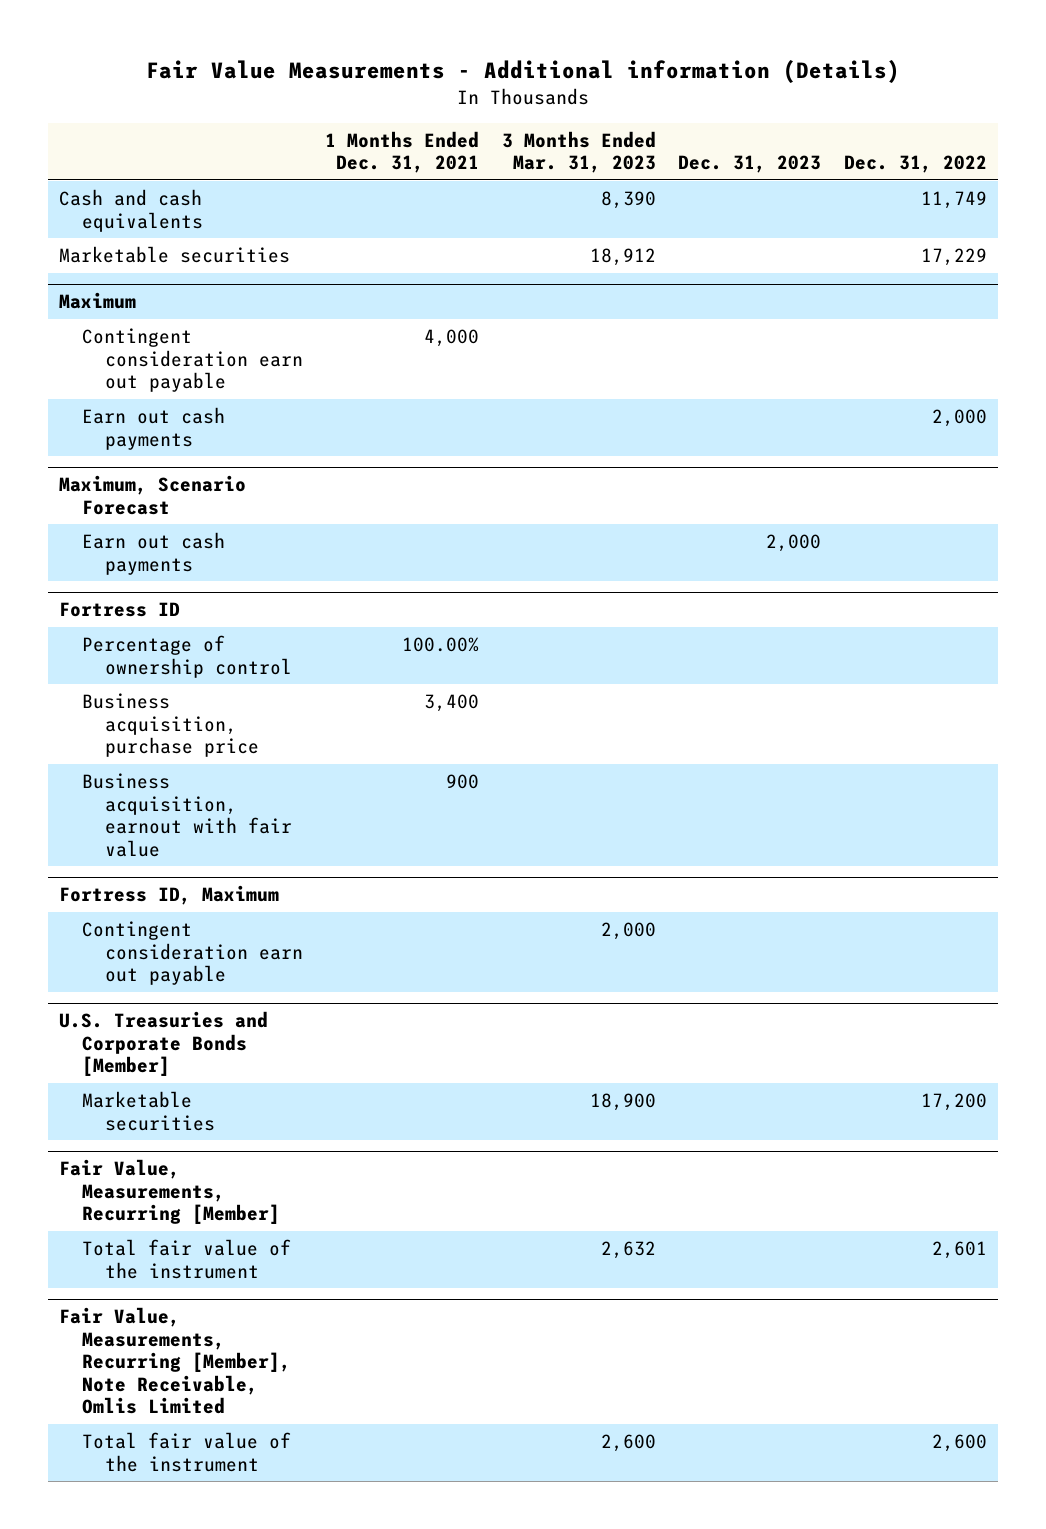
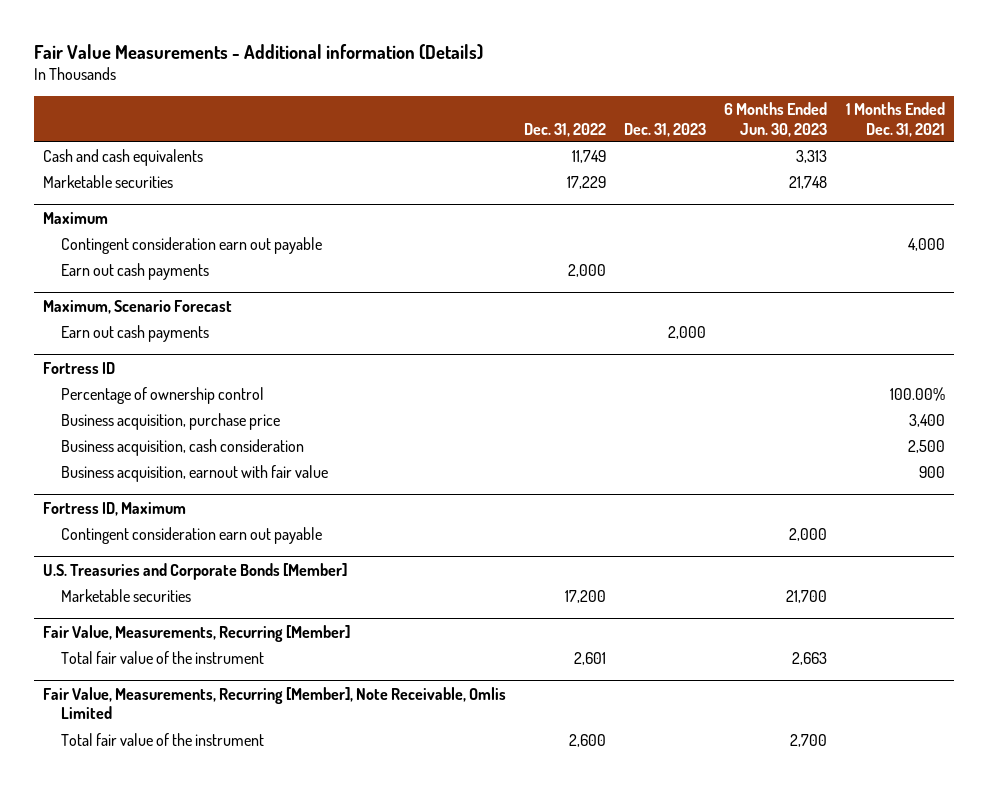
- | 1 Months Ended Dec. 31, 2021 | 3 Months Ended Mar. 31, 2023 | Dec. 31, 2023 | Dec. 31, 2022
+ | Dec. 31, 2022 | Dec. 31, 2023 | 6 Months Ended Jun. 30, 2023 | 1 Months Ended Dec. 31, 2021
@ Fortress ID
+ Business acquisition, cash consideration | | | | 2,500

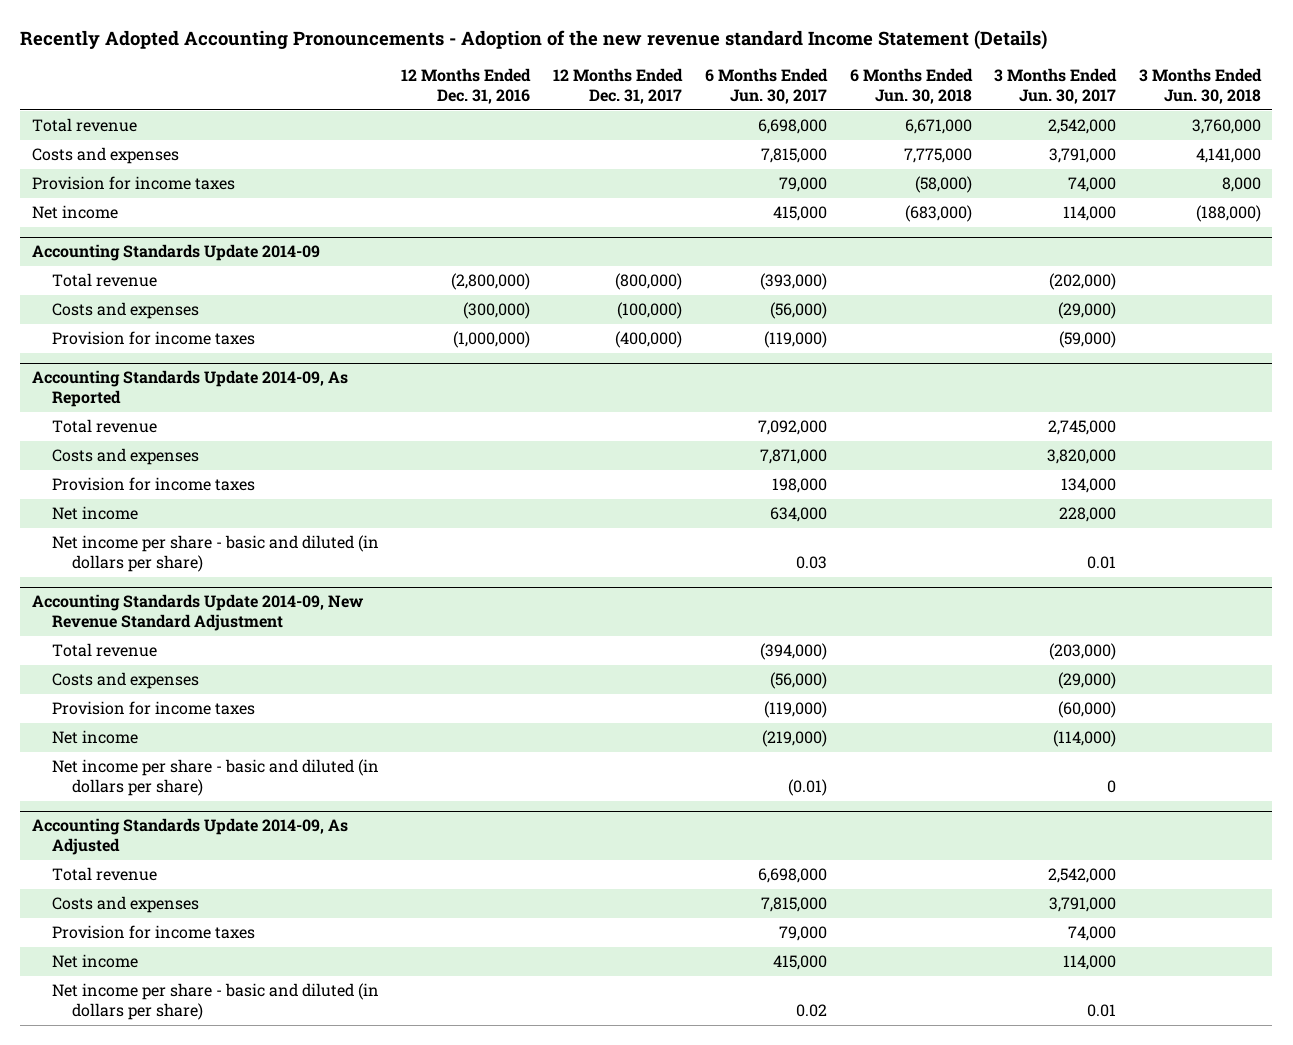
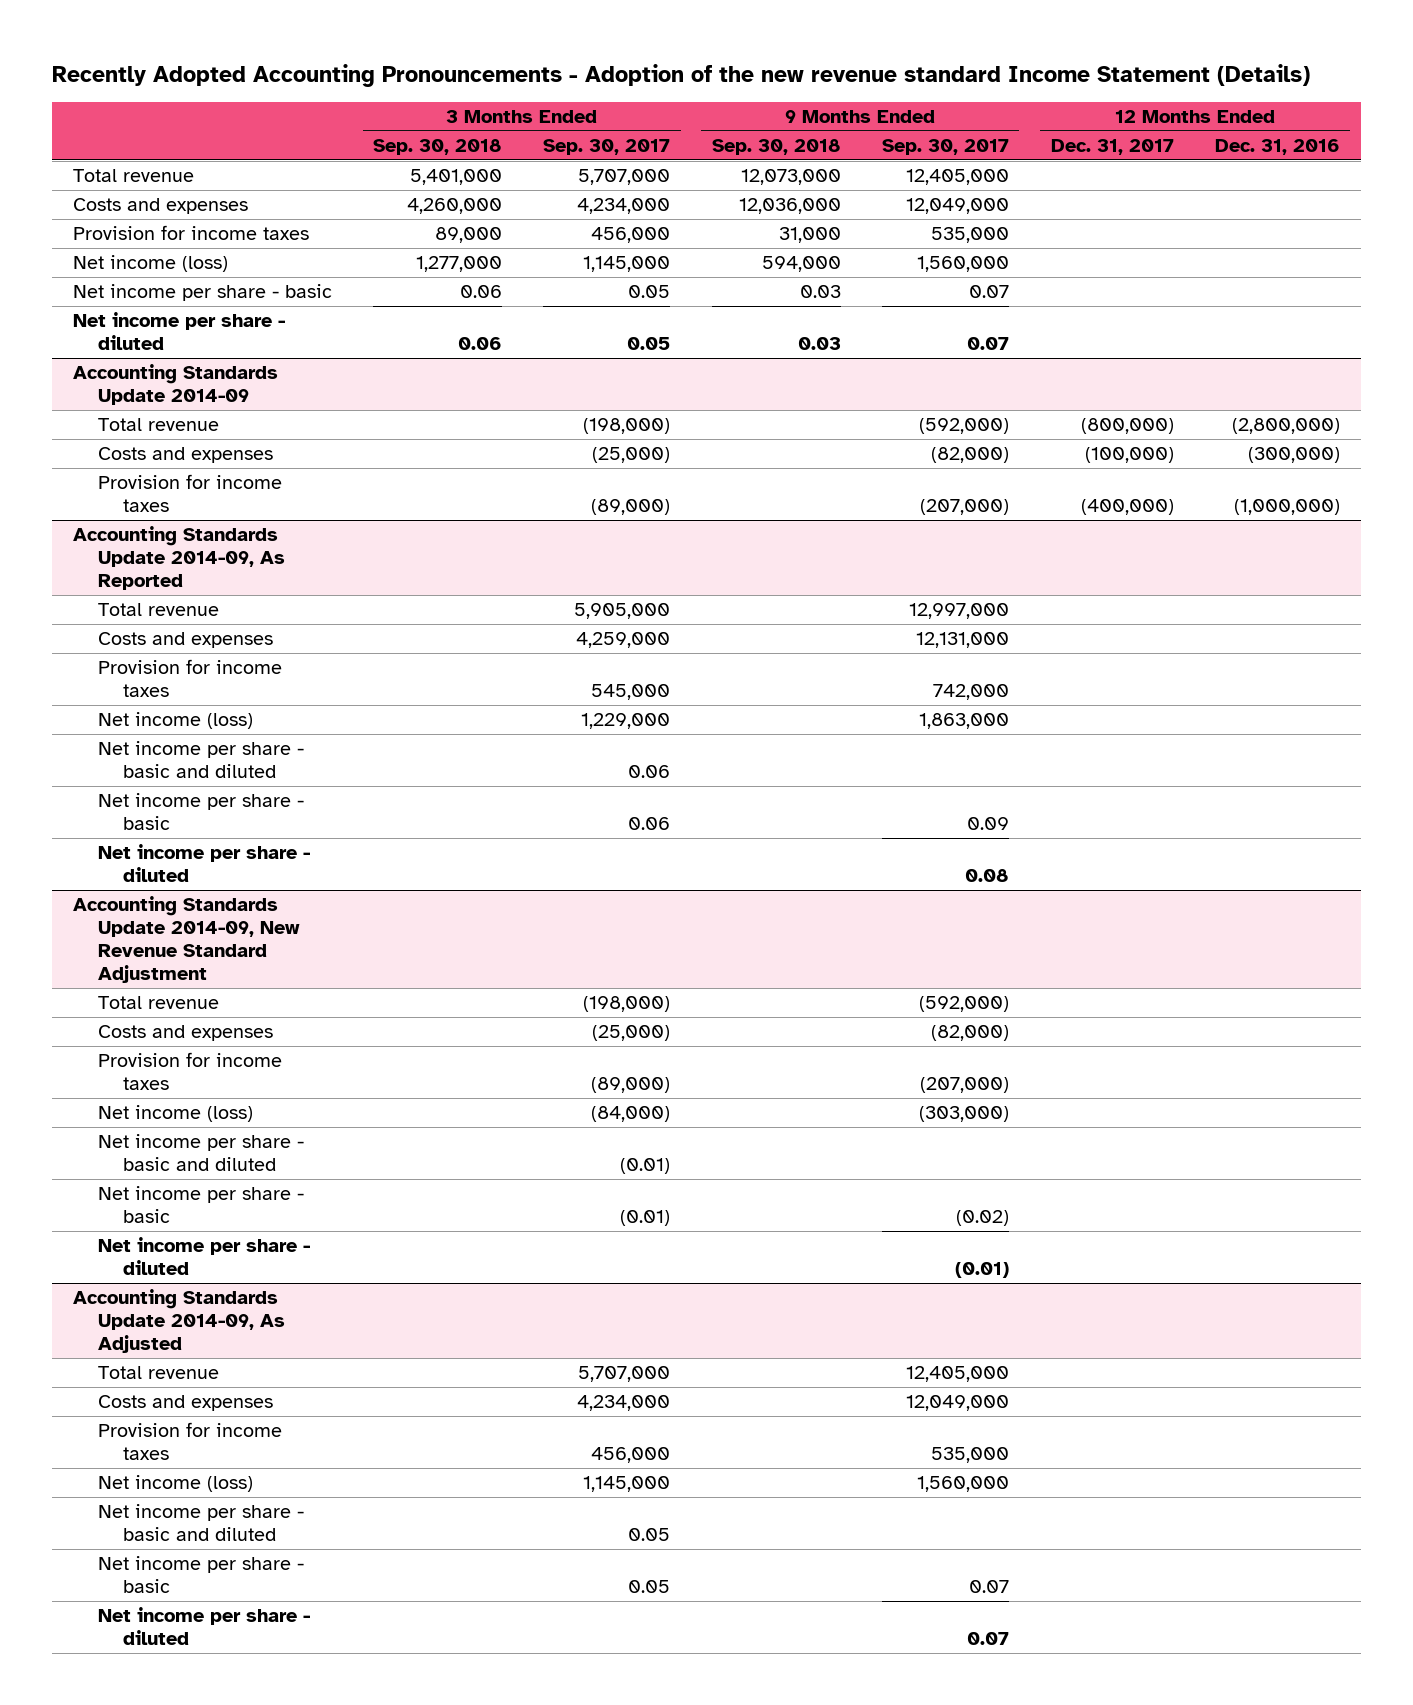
- | 12 Months Ended Dec. 31, 2016 | 12 Months Ended Dec. 31, 2017 | 6 Months Ended Jun. 30, 2017 | 6 Months Ended Jun. 30, 2018 | 3 Months Ended Jun. 30, 2017 | 3 Months Ended Jun. 30, 2018
+ | 3 Months Ended Sep. 30, 2018 | 3 Months Ended Sep. 30, 2017 | 9 Months Ended Sep. 30, 2018 | 9 Months Ended Sep. 30, 2017 | 12 Months Ended Dec. 31, 2017 | 12 Months Ended Dec. 31, 2016
- Net income | | | 415,000 | (683,000) | 114,000 | (188,000)
+ Net income (loss) | 1,277,000 | 1,145,000 | 594,000 | 1,560,000 | |
+ Net income per share - basic | 0.06 | 0.05 | 0.03 | 0.07 | |
+ Net income per share - diluted | 0.06 | 0.05 | 0.03 | 0.07 | |
@ Accounting Standards Update 2014-09, As Reported
- Net income | | | 634,000 | | 228,000 |
- Net income per share - basic and diluted (in dollars per share) | | | 0.03 | | 0.01 |
+ Net income (loss) | | 1,229,000 | | 1,863,000 | |
+ Net income per share - basic and diluted | | 0.06 | | | |
+ Net income per share - basic | | 0.06 | | 0.09 | |
+ Net income per share - diluted | | | | 0.08 | |
@ Accounting Standards Update 2014-09, New Revenue Standard Adjustment
- Net income | | | (219,000) | | (114,000) |
- Net income per share - basic and diluted (in dollars per share) | | | (0.01) | | 0 |
+ Net income (loss) | | (84,000) | | (303,000) | |
+ Net income per share - basic and diluted | | (0.01) | | | |
+ Net income per share - basic | | (0.01) | | (0.02) | |
+ Net income per share - diluted | | | | (0.01) | |
@ Accounting Standards Update 2014-09, As Adjusted
- Net income | | | 415,000 | | 114,000 |
- Net income per share - basic and diluted (in dollars per share) | | | 0.02 | | 0.01 |
+ Net income (loss) | | 1,145,000 | | 1,560,000 | |
+ Net income per share - basic and diluted | | 0.05 | | | |
+ Net income per share - basic | | 0.05 | | 0.07 | |
+ Net income per share - diluted | | | | 0.07 | |

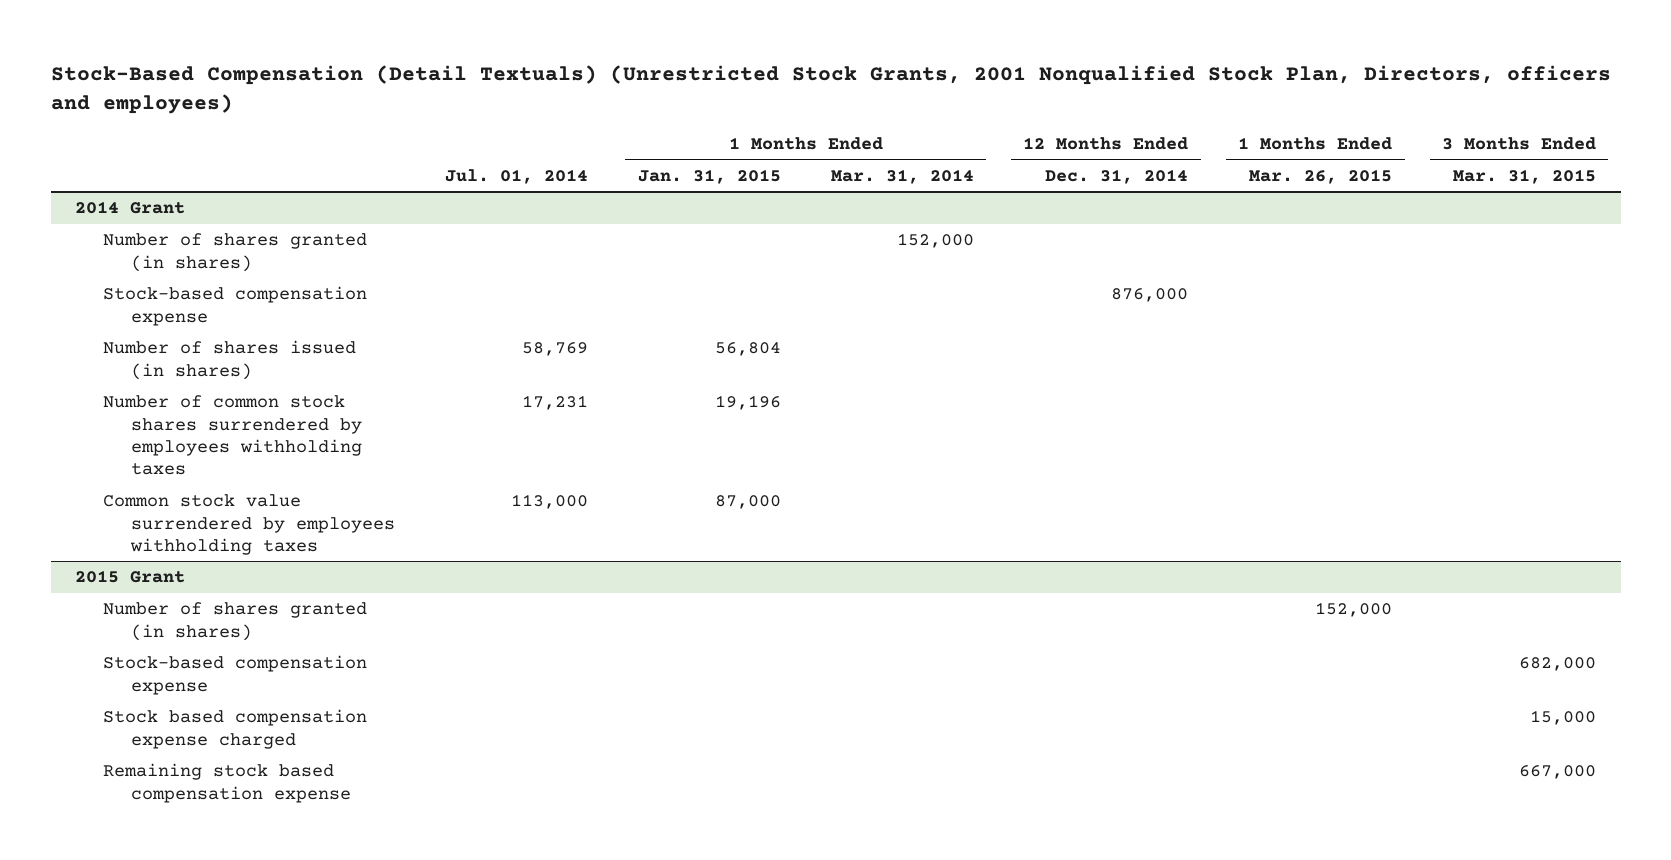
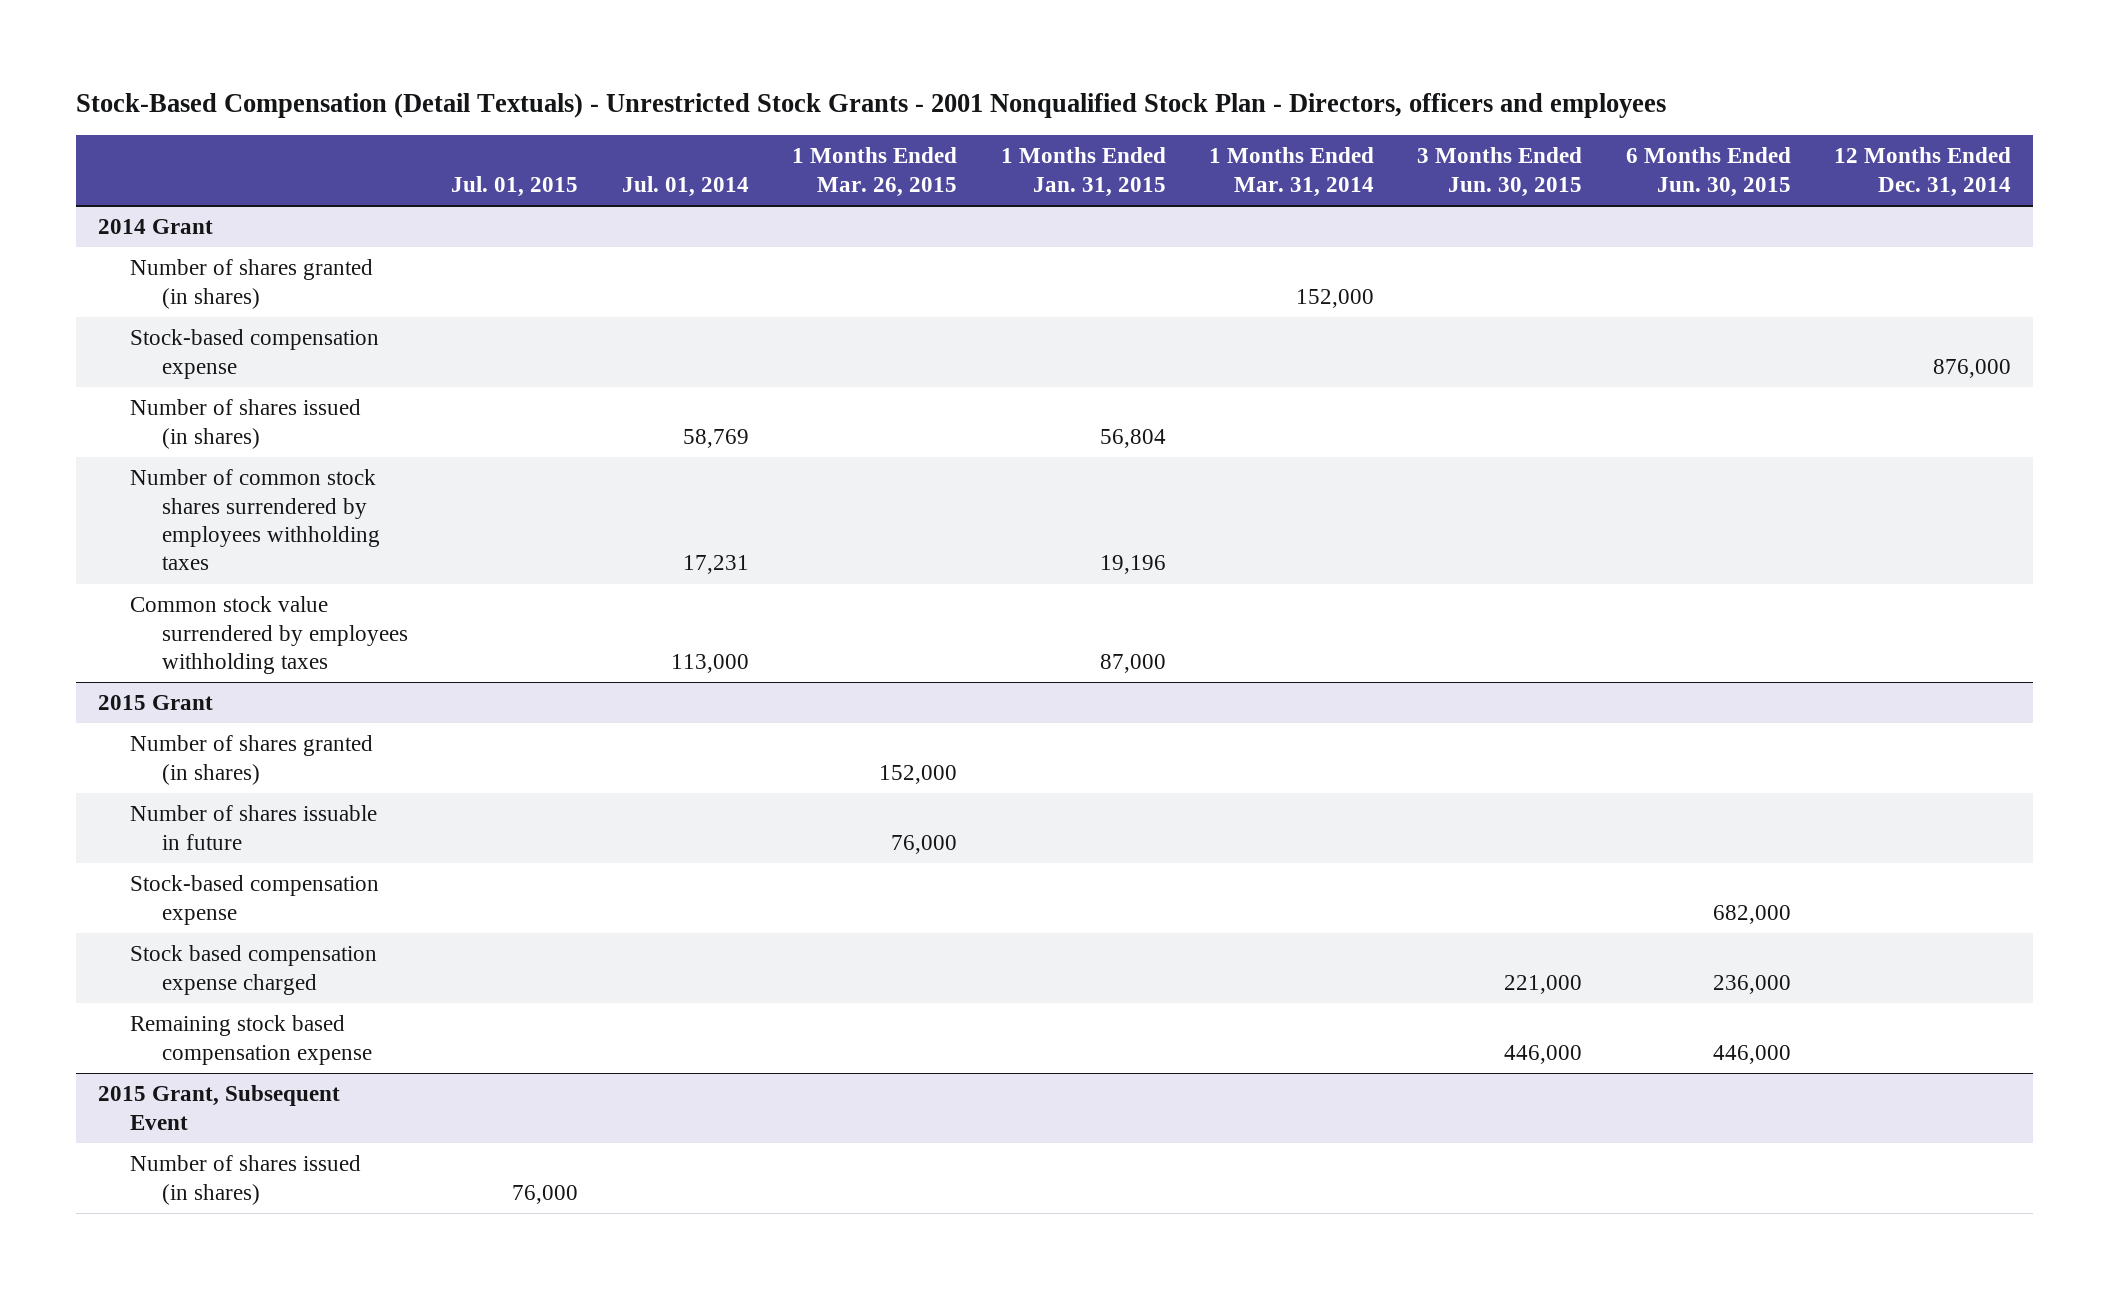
- Stock-Based Compensation (Detail Textuals) (Unrestricted Stock Grants, 2001 Nonqualified Stock Plan, Directors, officers and employees)
+ Stock-Based Compensation (Detail Textuals) - Unrestricted Stock Grants - 2001 Nonqualified Stock Plan - Directors, officers and employees
- | Jul. 01, 2014 | 1 Months Ended Jan. 31, 2015 | 1 Months Ended Mar. 31, 2014 | 12 Months Ended Dec. 31, 2014 | 1 Months Ended Mar. 26, 2015 | 3 Months Ended Mar. 31, 2015
+ | Jul. 01, 2015 | Jul. 01, 2014 | 1 Months Ended Mar. 26, 2015 | 1 Months Ended Jan. 31, 2015 | 1 Months Ended Mar. 31, 2014 | 3 Months Ended Jun. 30, 2015 | 6 Months Ended Jun. 30, 2015 | 12 Months Ended Dec. 31, 2014
@ 2015 Grant
+ Number of shares issuable in future | | | 76,000 | | | | |
+ 2015 Grant, Subsequent Event
+ Number of shares issued (in shares) | 76,000 | | | | | | |

